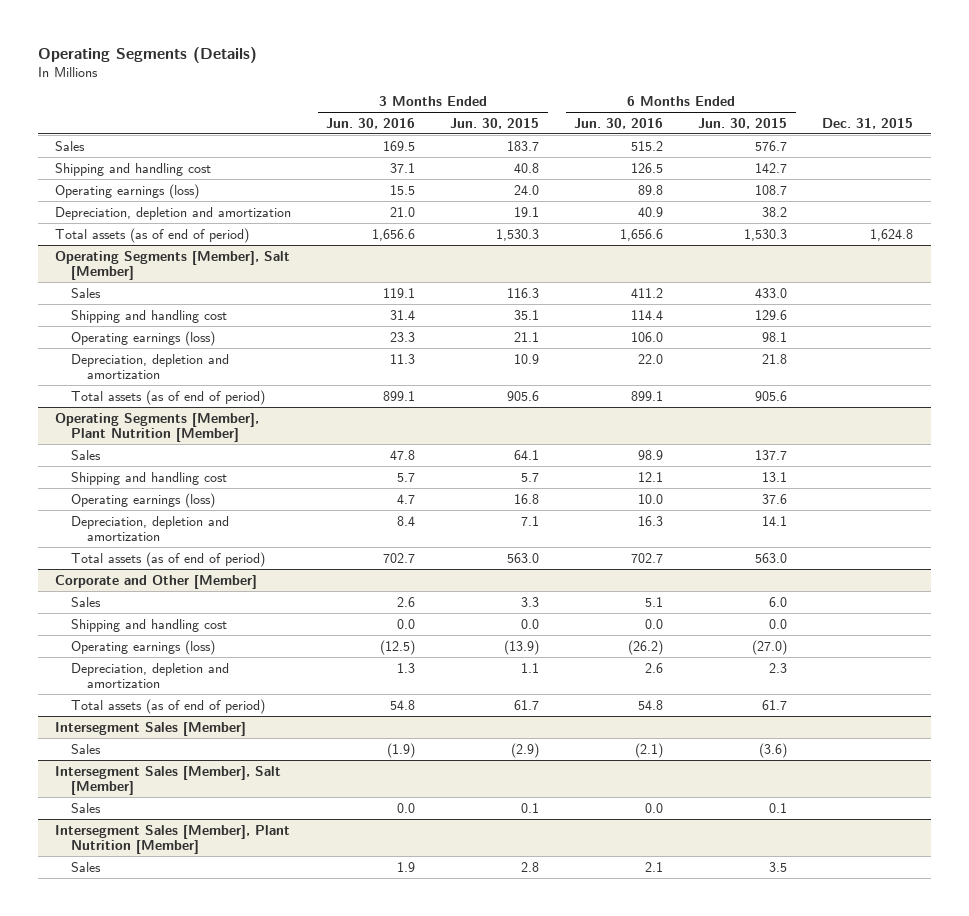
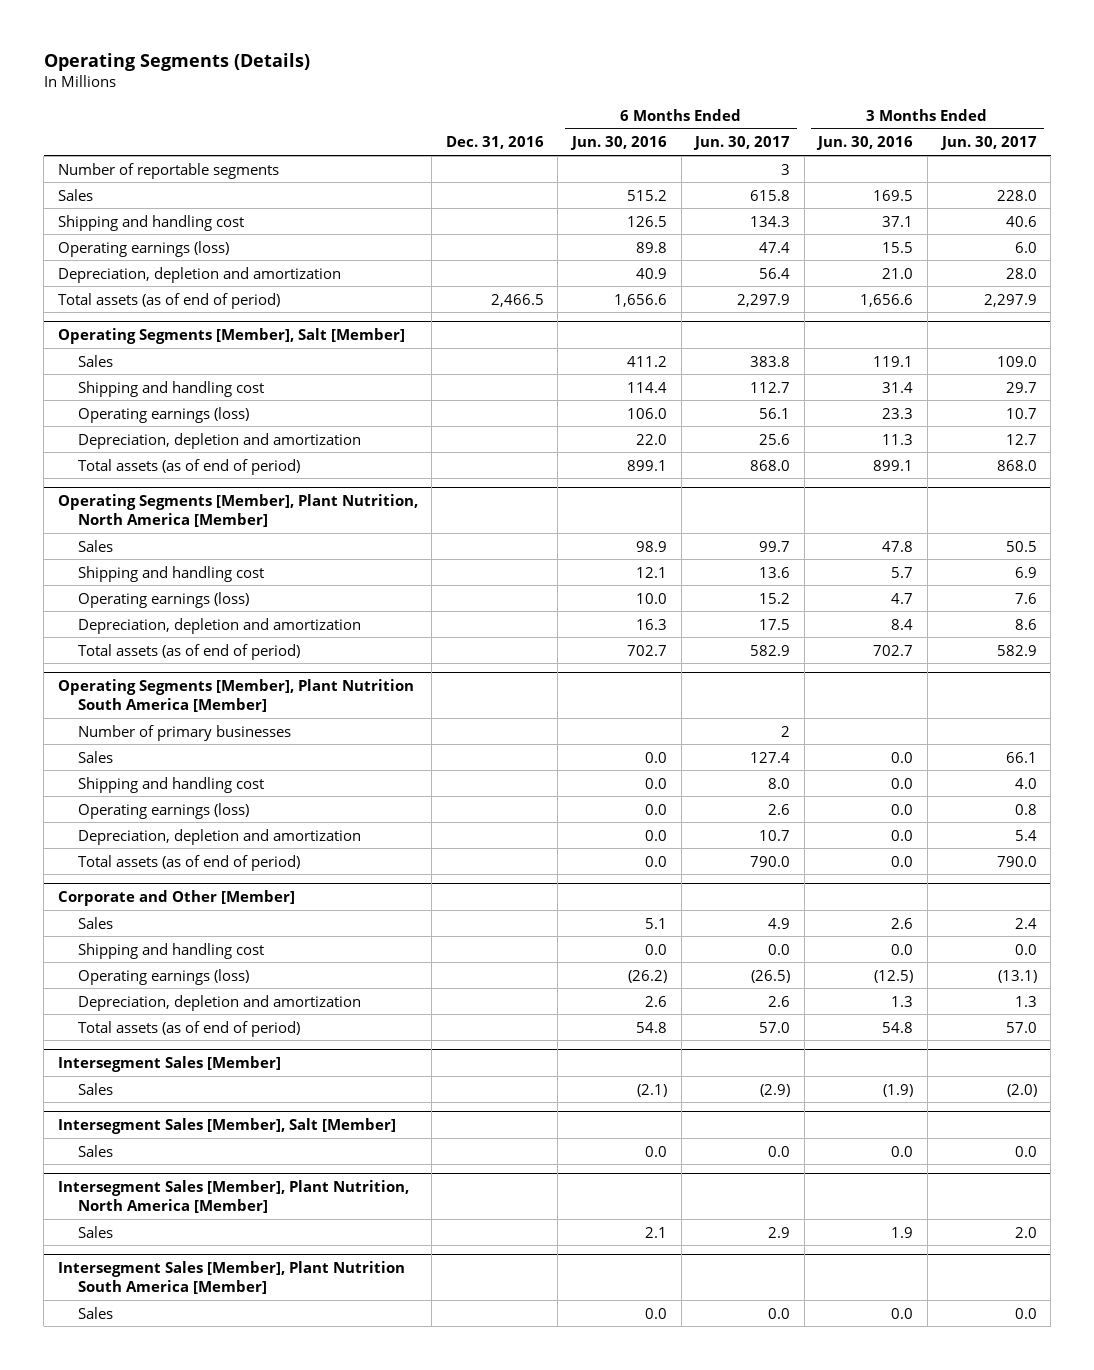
- | 3 Months Ended Jun. 30, 2016 | 3 Months Ended Jun. 30, 2015 | 6 Months Ended Jun. 30, 2016 | 6 Months Ended Jun. 30, 2015 | Dec. 31, 2015
+ | Dec. 31, 2016 | 6 Months Ended Jun. 30, 2016 | 6 Months Ended Jun. 30, 2017 | 3 Months Ended Jun. 30, 2016 | 3 Months Ended Jun. 30, 2017
+ Number of reportable segments | | | 3 | |
- Operating Segments [Member], Plant Nutrition [Member]
+ Operating Segments [Member], Plant Nutrition, North America [Member]
+ Operating Segments [Member], Plant Nutrition South America [Member]
+ Number of primary businesses | | | 2 | |
+ Sales | | 0.0 | 127.4 | 0.0 | 66.1
+ Shipping and handling cost | | 0.0 | 8.0 | 0.0 | 4.0
+ Operating earnings (loss) | | 0.0 | 2.6 | 0.0 | 0.8
+ Depreciation, depletion and amortization | | 0.0 | 10.7 | 0.0 | 5.4
+ Total assets (as of end of period) | | 0.0 | 790.0 | 0.0 | 790.0
- Intersegment Sales [Member], Plant Nutrition [Member]
+ Intersegment Sales [Member], Plant Nutrition, North America [Member]
+ Intersegment Sales [Member], Plant Nutrition South America [Member]
+ Sales | | 0.0 | 0.0 | 0.0 | 0.0

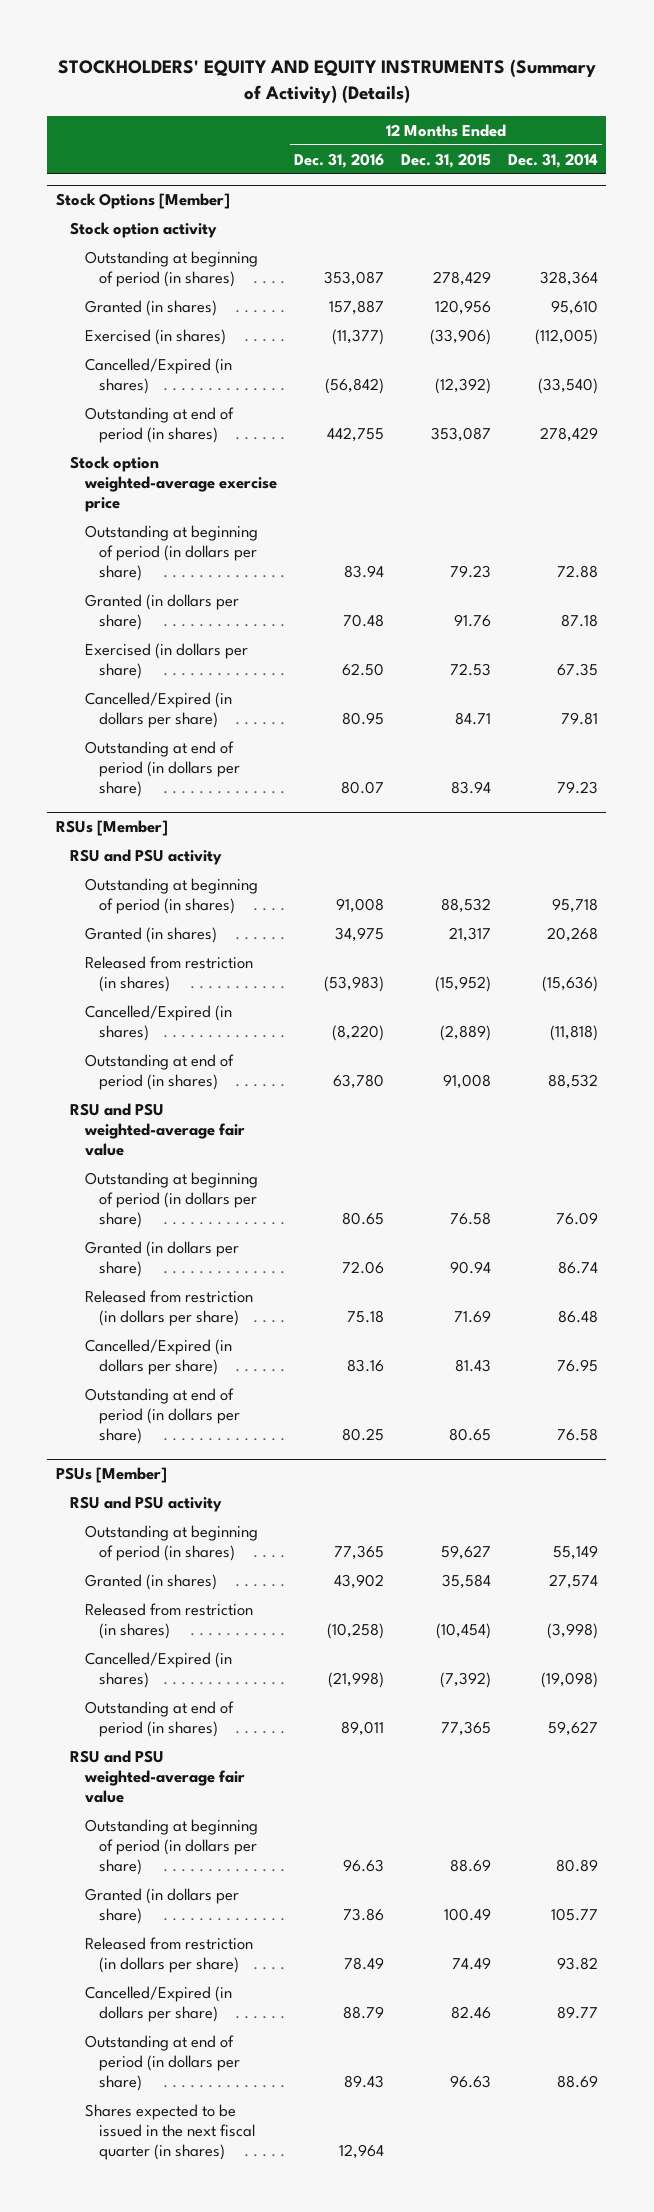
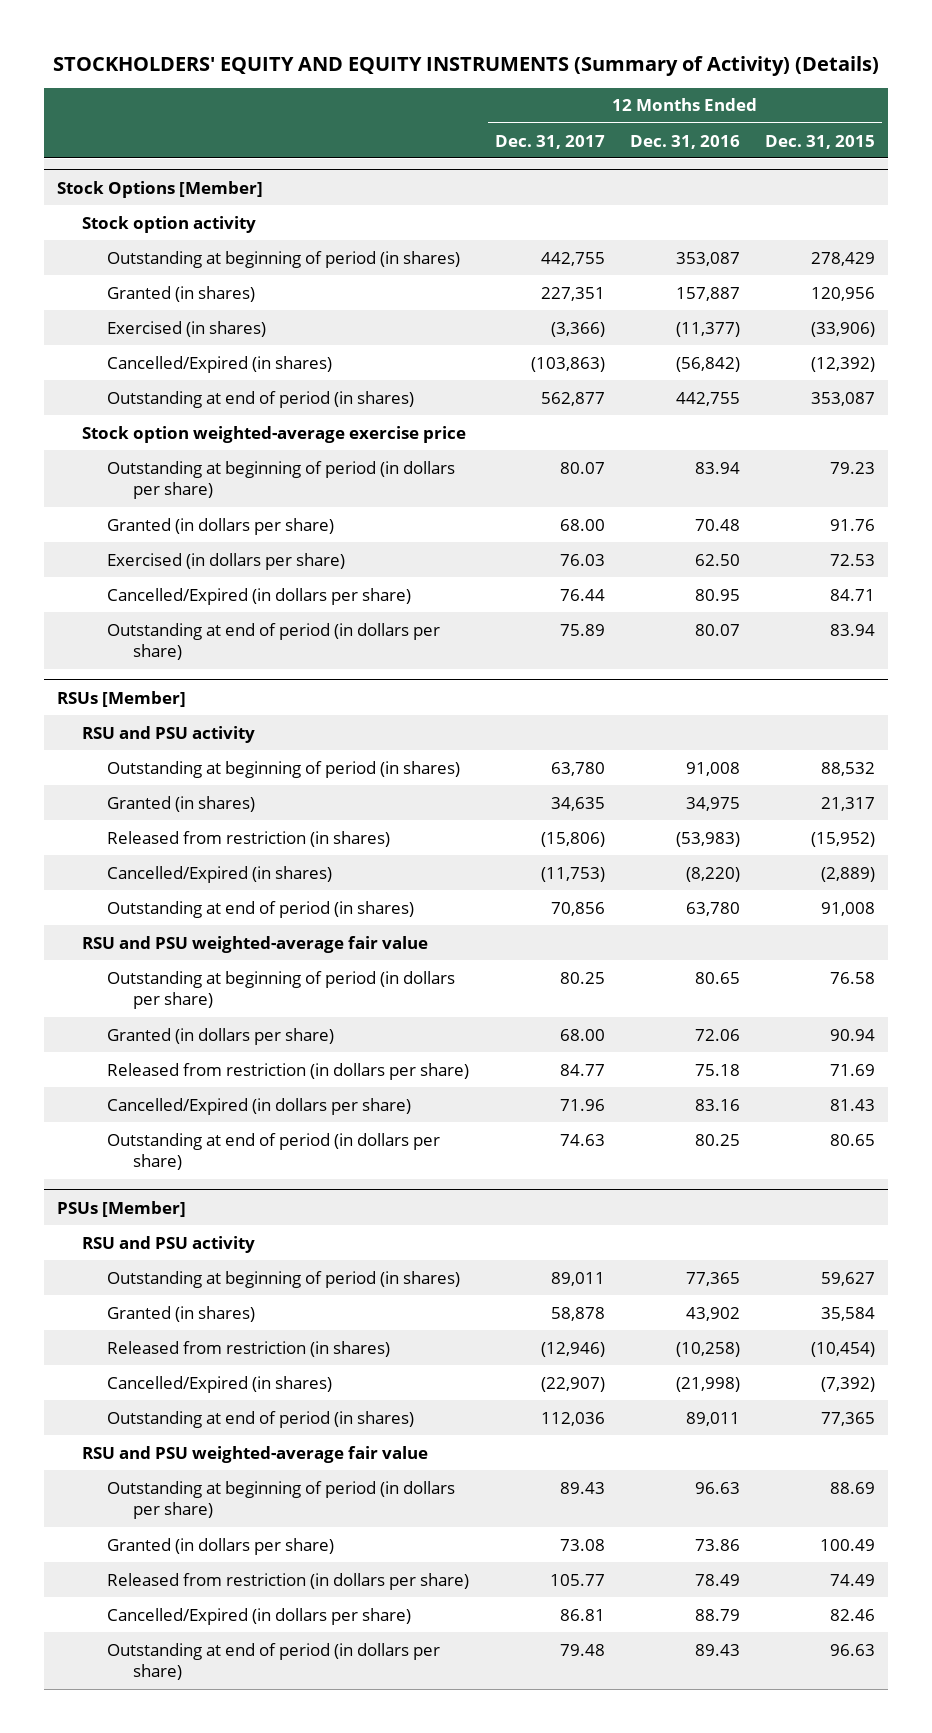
- | 12 Months Ended Dec. 31, 2016 | 12 Months Ended Dec. 31, 2015 | 12 Months Ended Dec. 31, 2014
+ | 12 Months Ended Dec. 31, 2017 | 12 Months Ended Dec. 31, 2016 | 12 Months Ended Dec. 31, 2015
@ PSUs [Member]
- Shares expected to be issued in the next fiscal quarter (in shares) | 12,964 | |

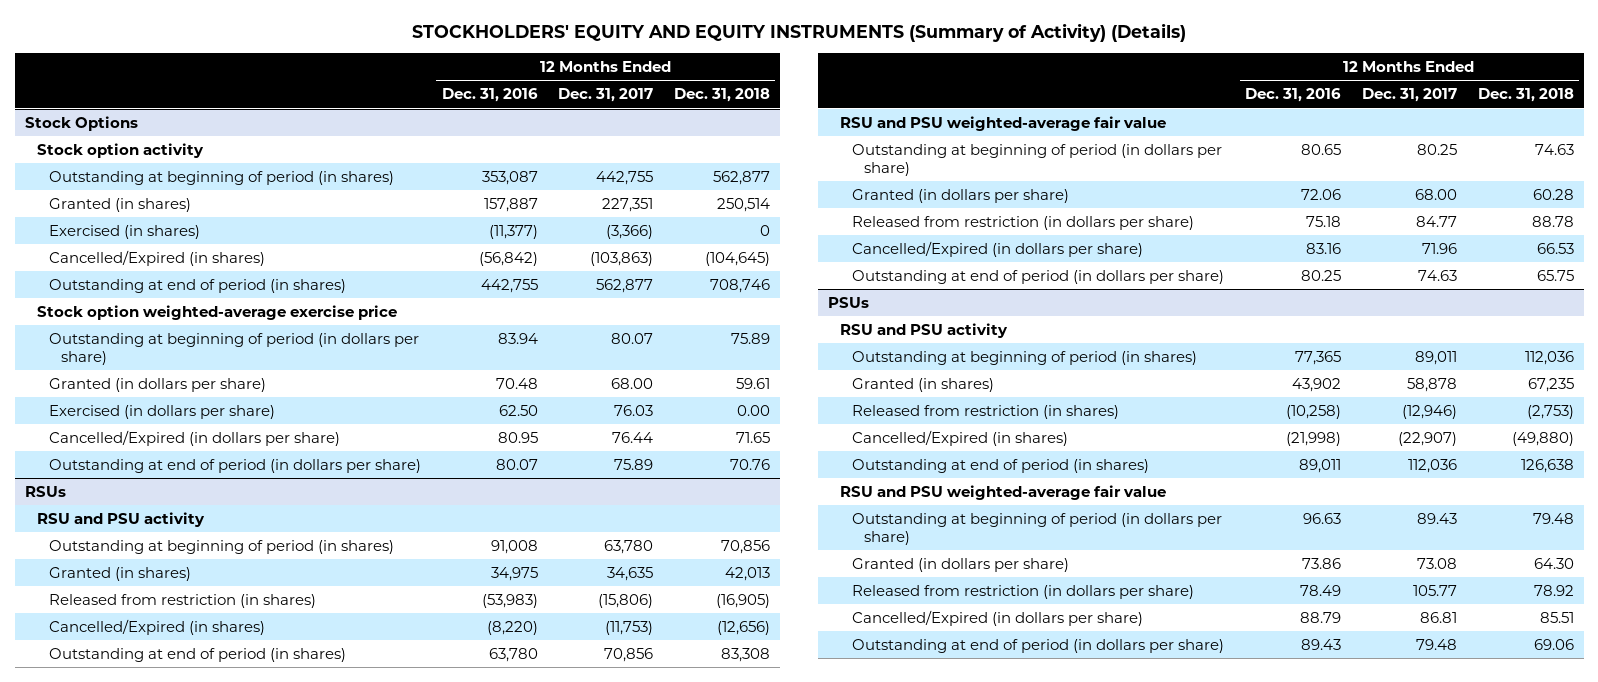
- | 12 Months Ended Dec. 31, 2017 | 12 Months Ended Dec. 31, 2016 | 12 Months Ended Dec. 31, 2015
+ | 12 Months Ended Dec. 31, 2016 | 12 Months Ended Dec. 31, 2017 | 12 Months Ended Dec. 31, 2018
- Stock Options [Member]
+ Stock Options
- RSUs [Member]
+ RSUs
- PSUs [Member]
+ PSUs

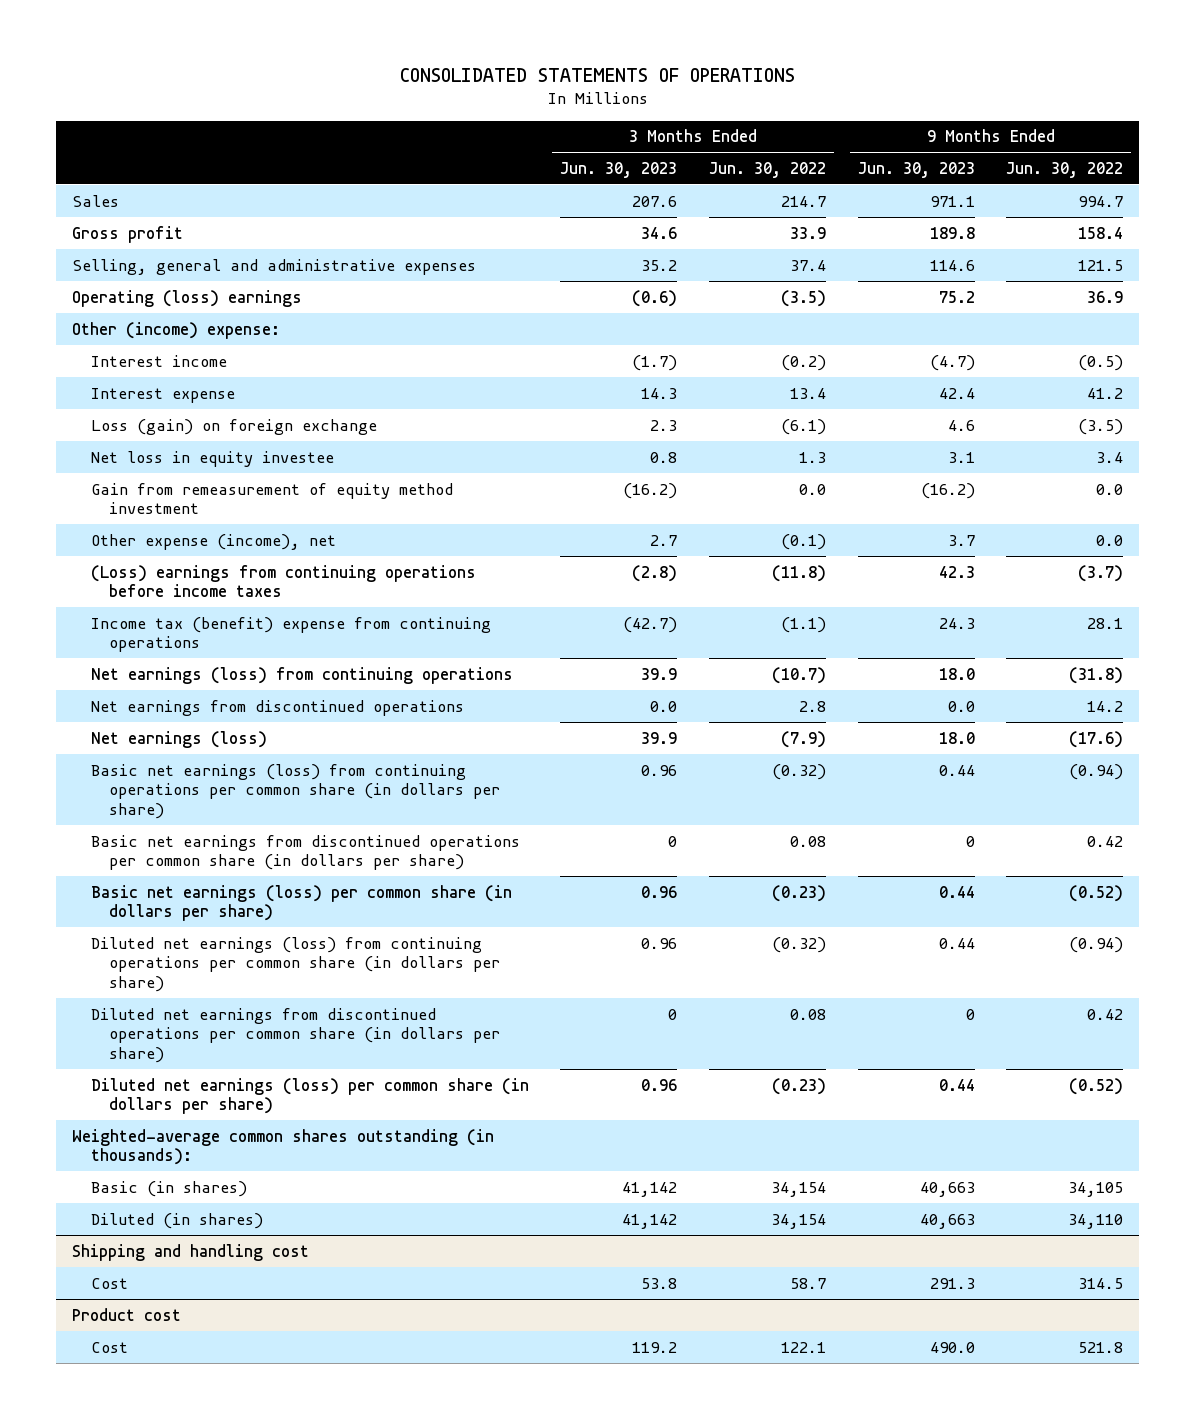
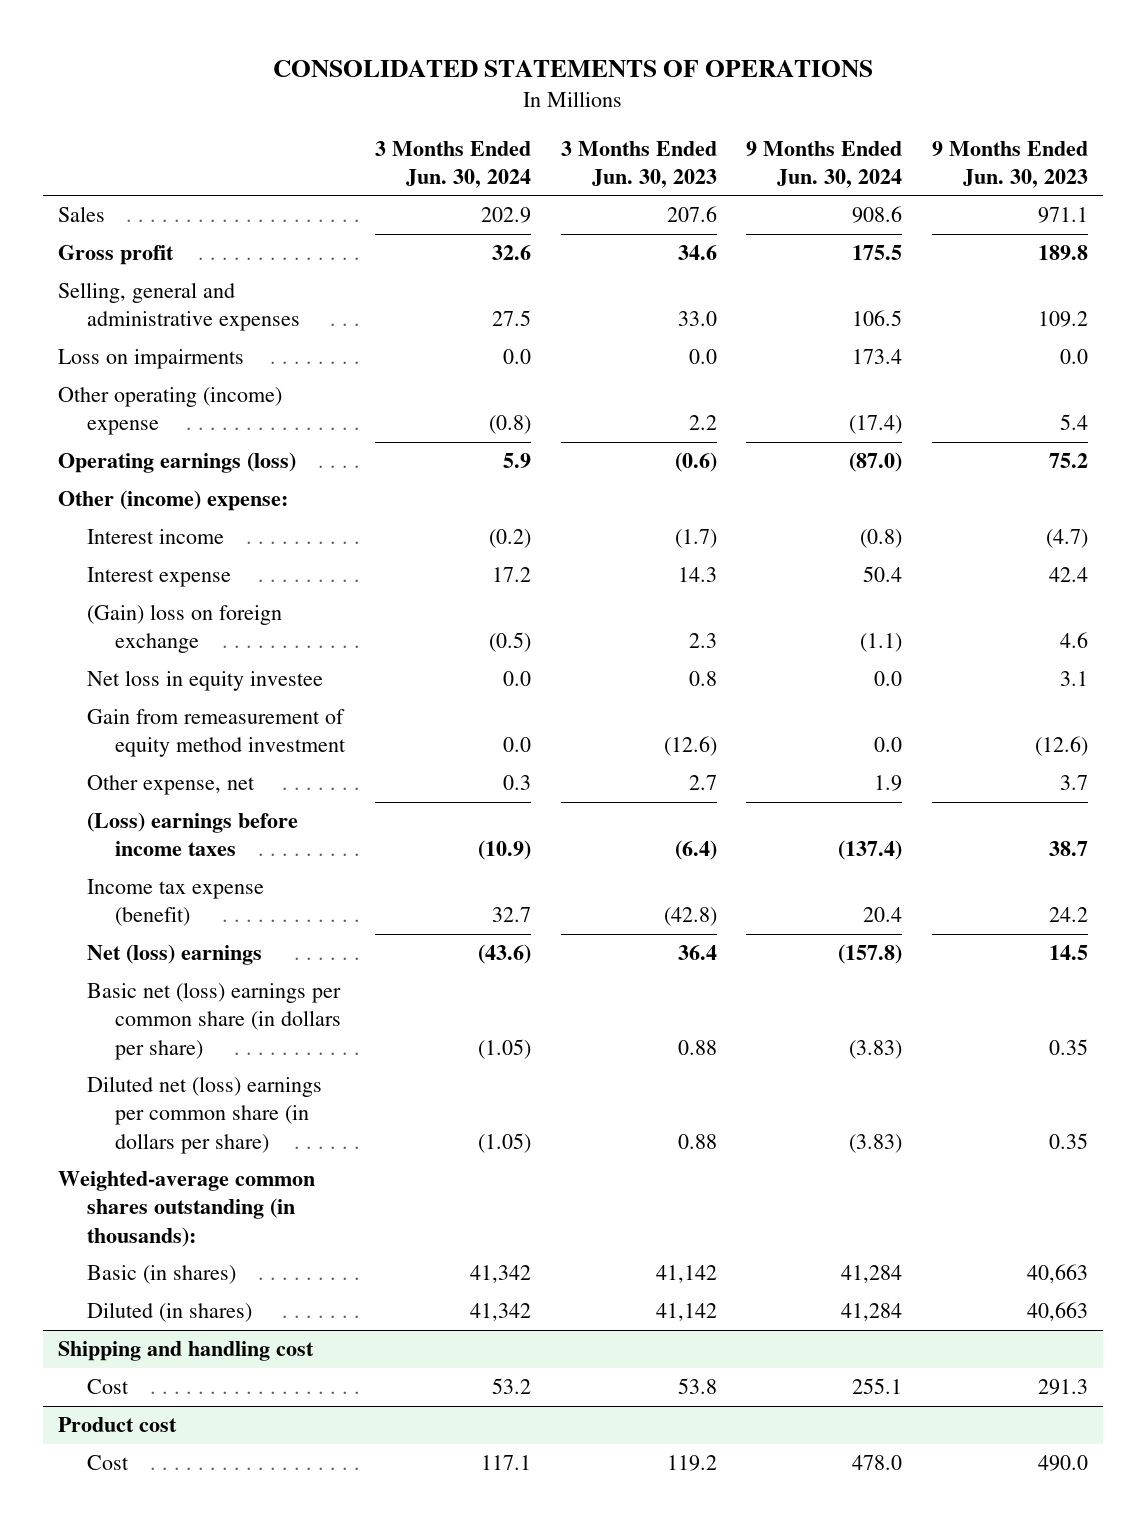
- | 3 Months Ended Jun. 30, 2023 | 3 Months Ended Jun. 30, 2022 | 9 Months Ended Jun. 30, 2023 | 9 Months Ended Jun. 30, 2022
+ | 3 Months Ended Jun. 30, 2024 | 3 Months Ended Jun. 30, 2023 | 9 Months Ended Jun. 30, 2024 | 9 Months Ended Jun. 30, 2023
- Selling, general and administrative expenses | 35.2 | 37.4 | 114.6 | 121.5
- Operating (loss) earnings | (0.6) | (3.5) | 75.2 | 36.9
+ Selling, general and administrative expenses | 27.5 | 33.0 | 106.5 | 109.2
+ Loss on impairments | 0.0 | 0.0 | 173.4 | 0.0
+ Other operating (income) expense | (0.8) | 2.2 | (17.4) | 5.4
+ Operating earnings (loss) | 5.9 | (0.6) | (87.0) | 75.2
- Loss (gain) on foreign exchange | 2.3 | (6.1) | 4.6 | (3.5)
+ (Gain) loss on foreign exchange | (0.5) | 2.3 | (1.1) | 4.6
- Gain from remeasurement of equity method investment | (16.2) | 0.0 | (16.2) | 0.0
- Other expense (income), net | 2.7 | (0.1) | 3.7 | 0.0
- (Loss) earnings from continuing operations before income taxes | (2.8) | (11.8) | 42.3 | (3.7)
- Income tax (benefit) expense from continuing operations | (42.7) | (1.1) | 24.3 | 28.1
- Net earnings (loss) from continuing operations | 39.9 | (10.7) | 18.0 | (31.8)
- Net earnings from discontinued operations | 0.0 | 2.8 | 0.0 | 14.2
- Net earnings (loss) | 39.9 | (7.9) | 18.0 | (17.6)
- Basic net earnings (loss) from continuing operations per common share (in dollars per share) | 0.96 | (0.32) | 0.44 | (0.94)
- Basic net earnings from discontinued operations per common share (in dollars per share) | 0 | 0.08 | 0 | 0.42
- Basic net earnings (loss) per common share (in dollars per share) | 0.96 | (0.23) | 0.44 | (0.52)
- Diluted net earnings (loss) from continuing operations per common share (in dollars per share) | 0.96 | (0.32) | 0.44 | (0.94)
- Diluted net earnings from discontinued operations per common share (in dollars per share) | 0 | 0.08 | 0 | 0.42
- Diluted net earnings (loss) per common share (in dollars per share) | 0.96 | (0.23) | 0.44 | (0.52)
+ Gain from remeasurement of equity method investment | 0.0 | (12.6) | 0.0 | (12.6)
+ Other expense, net | 0.3 | 2.7 | 1.9 | 3.7
+ (Loss) earnings before income taxes | (10.9) | (6.4) | (137.4) | 38.7
+ Income tax expense (benefit) | 32.7 | (42.8) | 20.4 | 24.2
+ Net (loss) earnings | (43.6) | 36.4 | (157.8) | 14.5
+ Basic net (loss) earnings per common share (in dollars per share) | (1.05) | 0.88 | (3.83) | 0.35
+ Diluted net (loss) earnings per common share (in dollars per share) | (1.05) | 0.88 | (3.83) | 0.35

